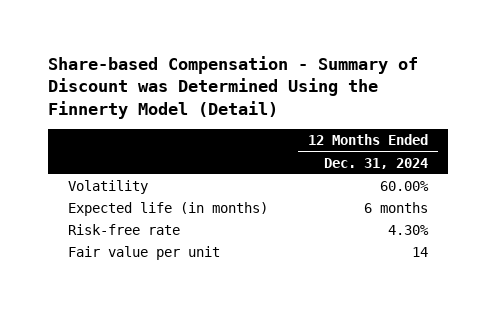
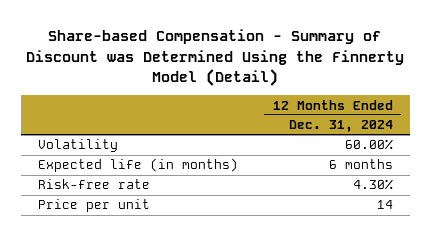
- Fair value per unit | 14
+ Price per unit | 14

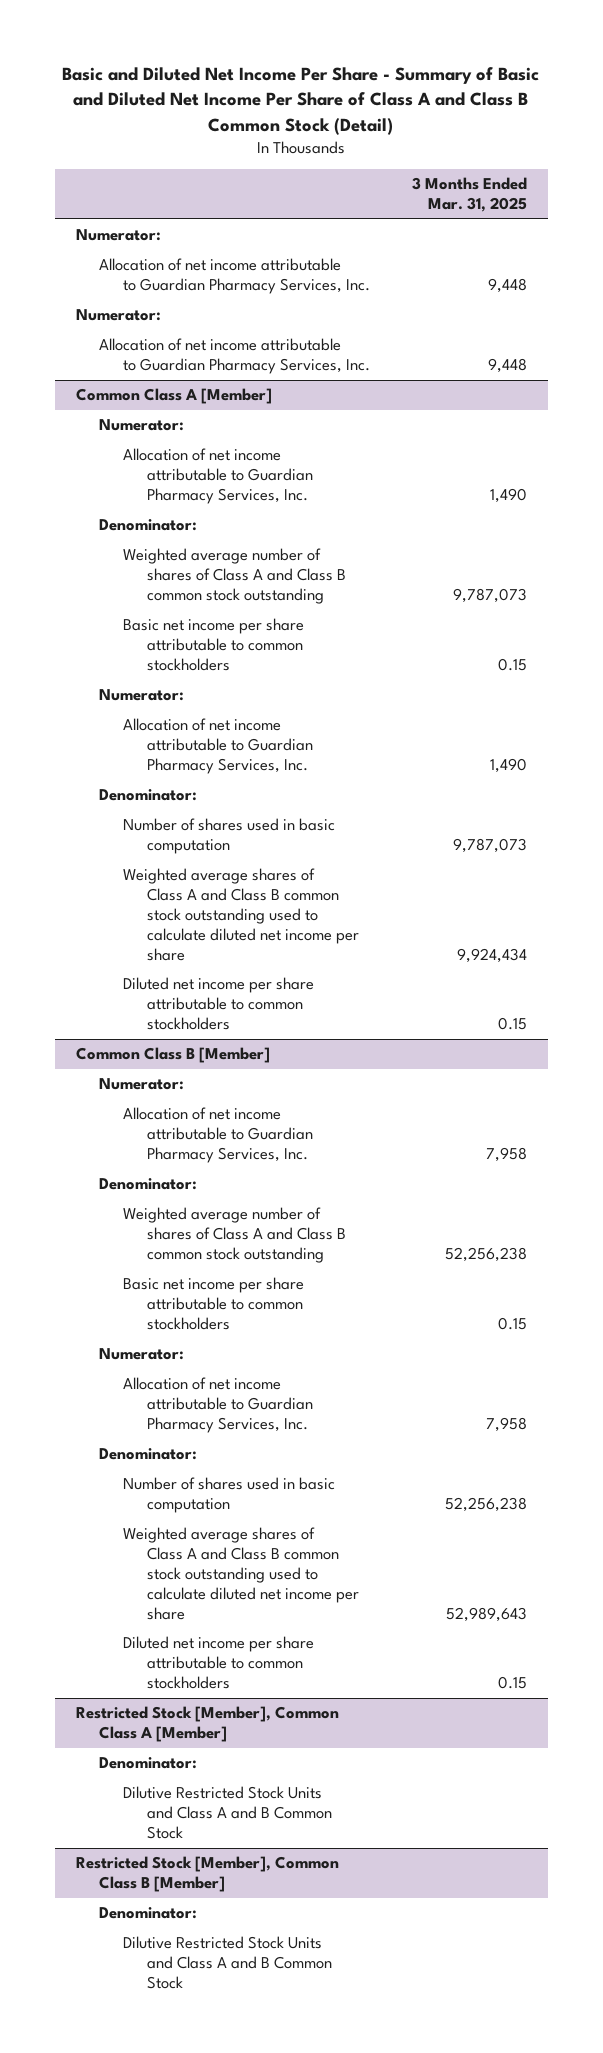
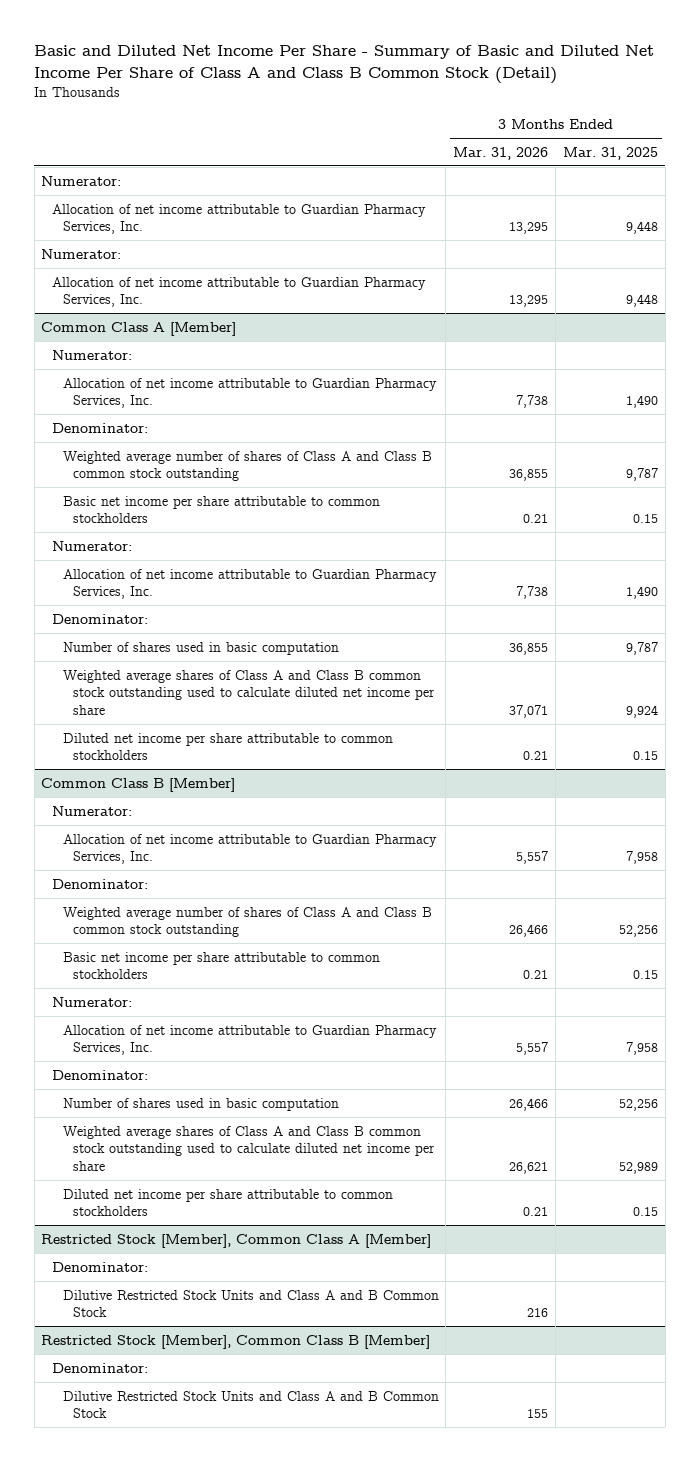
- | 3 Months Ended Mar. 31, 2025
+ | 3 Months Ended Mar. 31, 2026 | 3 Months Ended Mar. 31, 2025
@ Common Class A [Member]
- Weighted average number of shares of Class A and Class B common stock outstanding | 9,787,073
+ Weighted average number of shares of Class A and Class B common stock outstanding | 36,855 | 9,787
- Number of shares used in basic computation | 9,787,073
- Weighted average shares of Class A and Class B common stock outstanding used to calculate diluted net income per share | 9,924,434
+ Number of shares used in basic computation | 36,855 | 9,787
+ Weighted average shares of Class A and Class B common stock outstanding used to calculate diluted net income per share | 37,071 | 9,924
@ Common Class B [Member]
- Weighted average number of shares of Class A and Class B common stock outstanding | 52,256,238
+ Weighted average number of shares of Class A and Class B common stock outstanding | 26,466 | 52,256
- Number of shares used in basic computation | 52,256,238
- Weighted average shares of Class A and Class B common stock outstanding used to calculate diluted net income per share | 52,989,643
+ Number of shares used in basic computation | 26,466 | 52,256
+ Weighted average shares of Class A and Class B common stock outstanding used to calculate diluted net income per share | 26,621 | 52,989

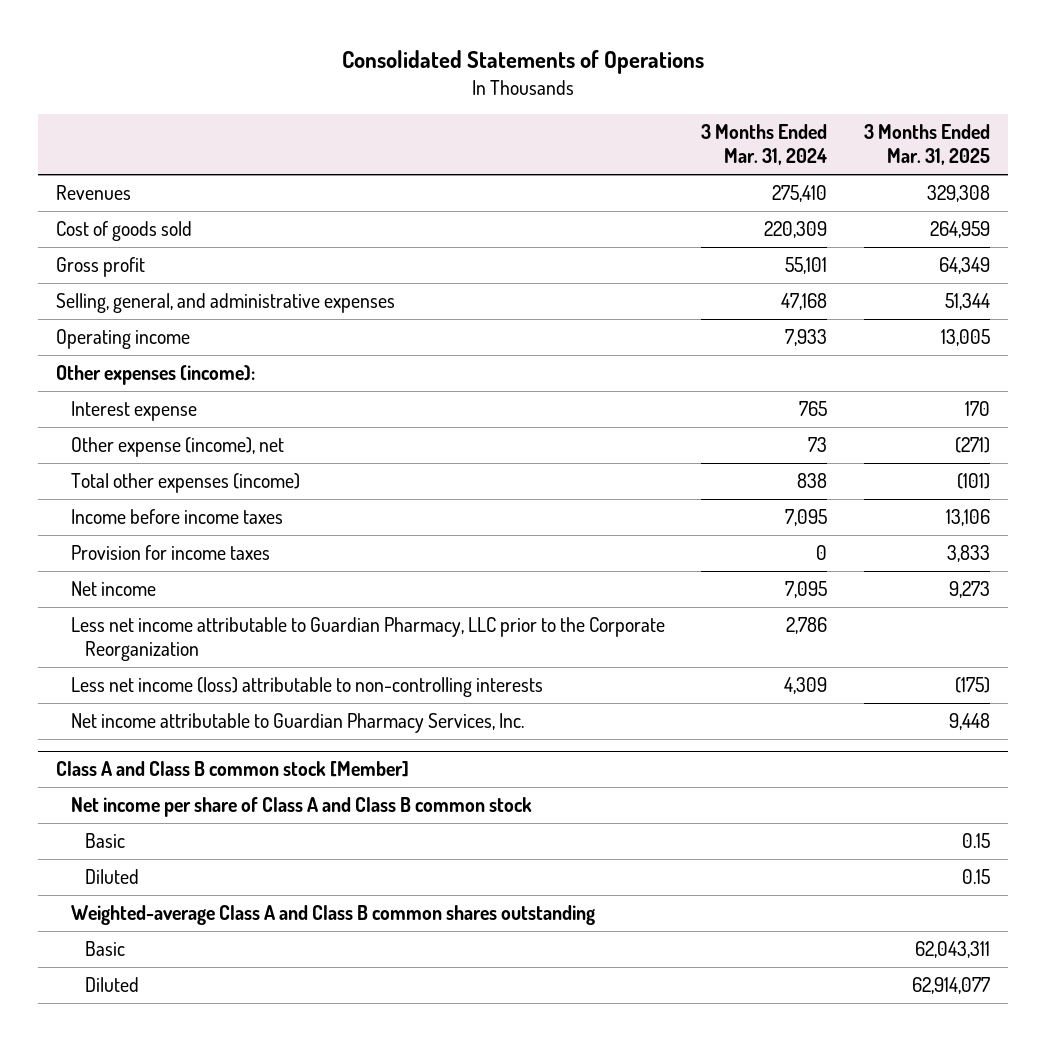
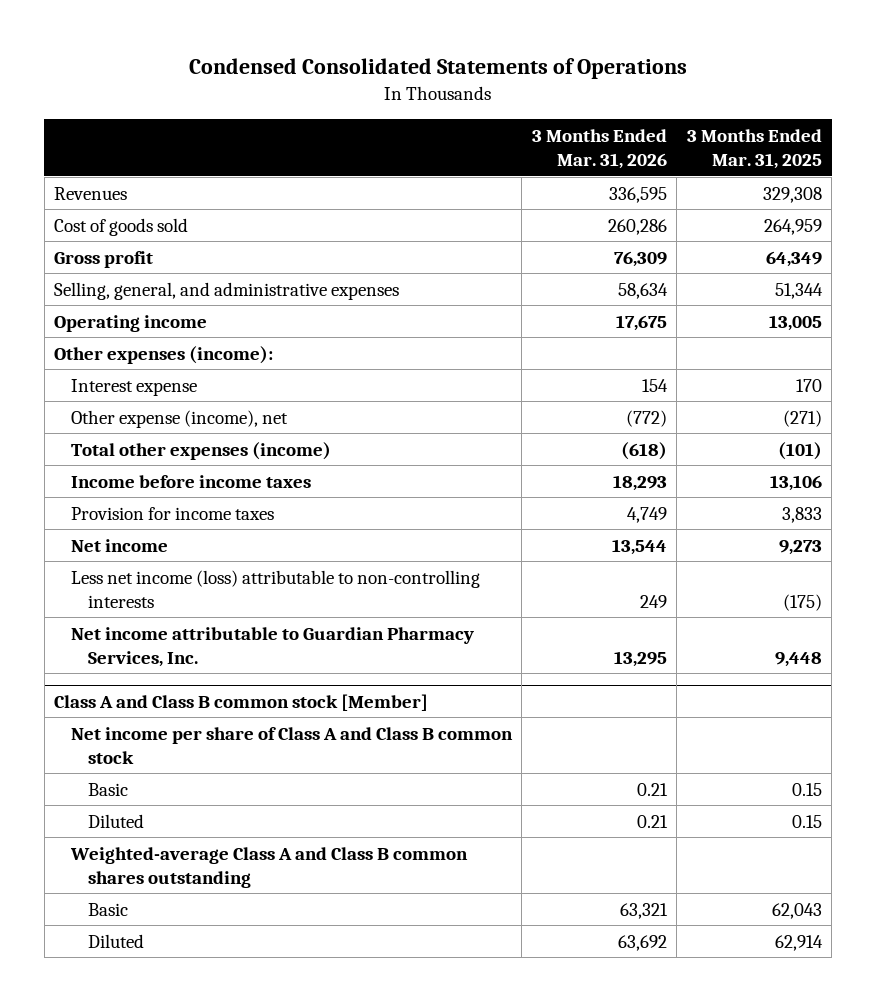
- Consolidated Statements of Operations
+ Condensed Consolidated Statements of Operations
- | 3 Months Ended Mar. 31, 2024 | 3 Months Ended Mar. 31, 2025
+ | 3 Months Ended Mar. 31, 2026 | 3 Months Ended Mar. 31, 2025
- Less net income attributable to Guardian Pharmacy, LLC prior to the Corporate Reorganization | 2,786 |
@ Class A and Class B common stock [Member]
- Basic | | 62,043,311
- Diluted | | 62,914,077
+ Basic | 63,321 | 62,043
+ Diluted | 63,692 | 62,914

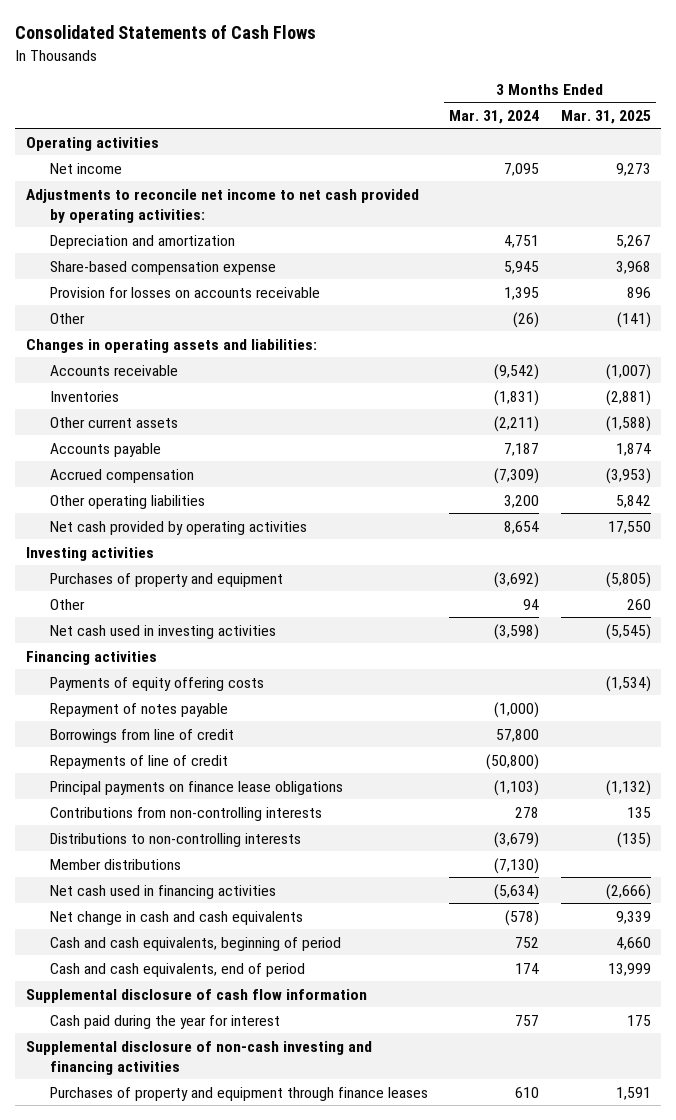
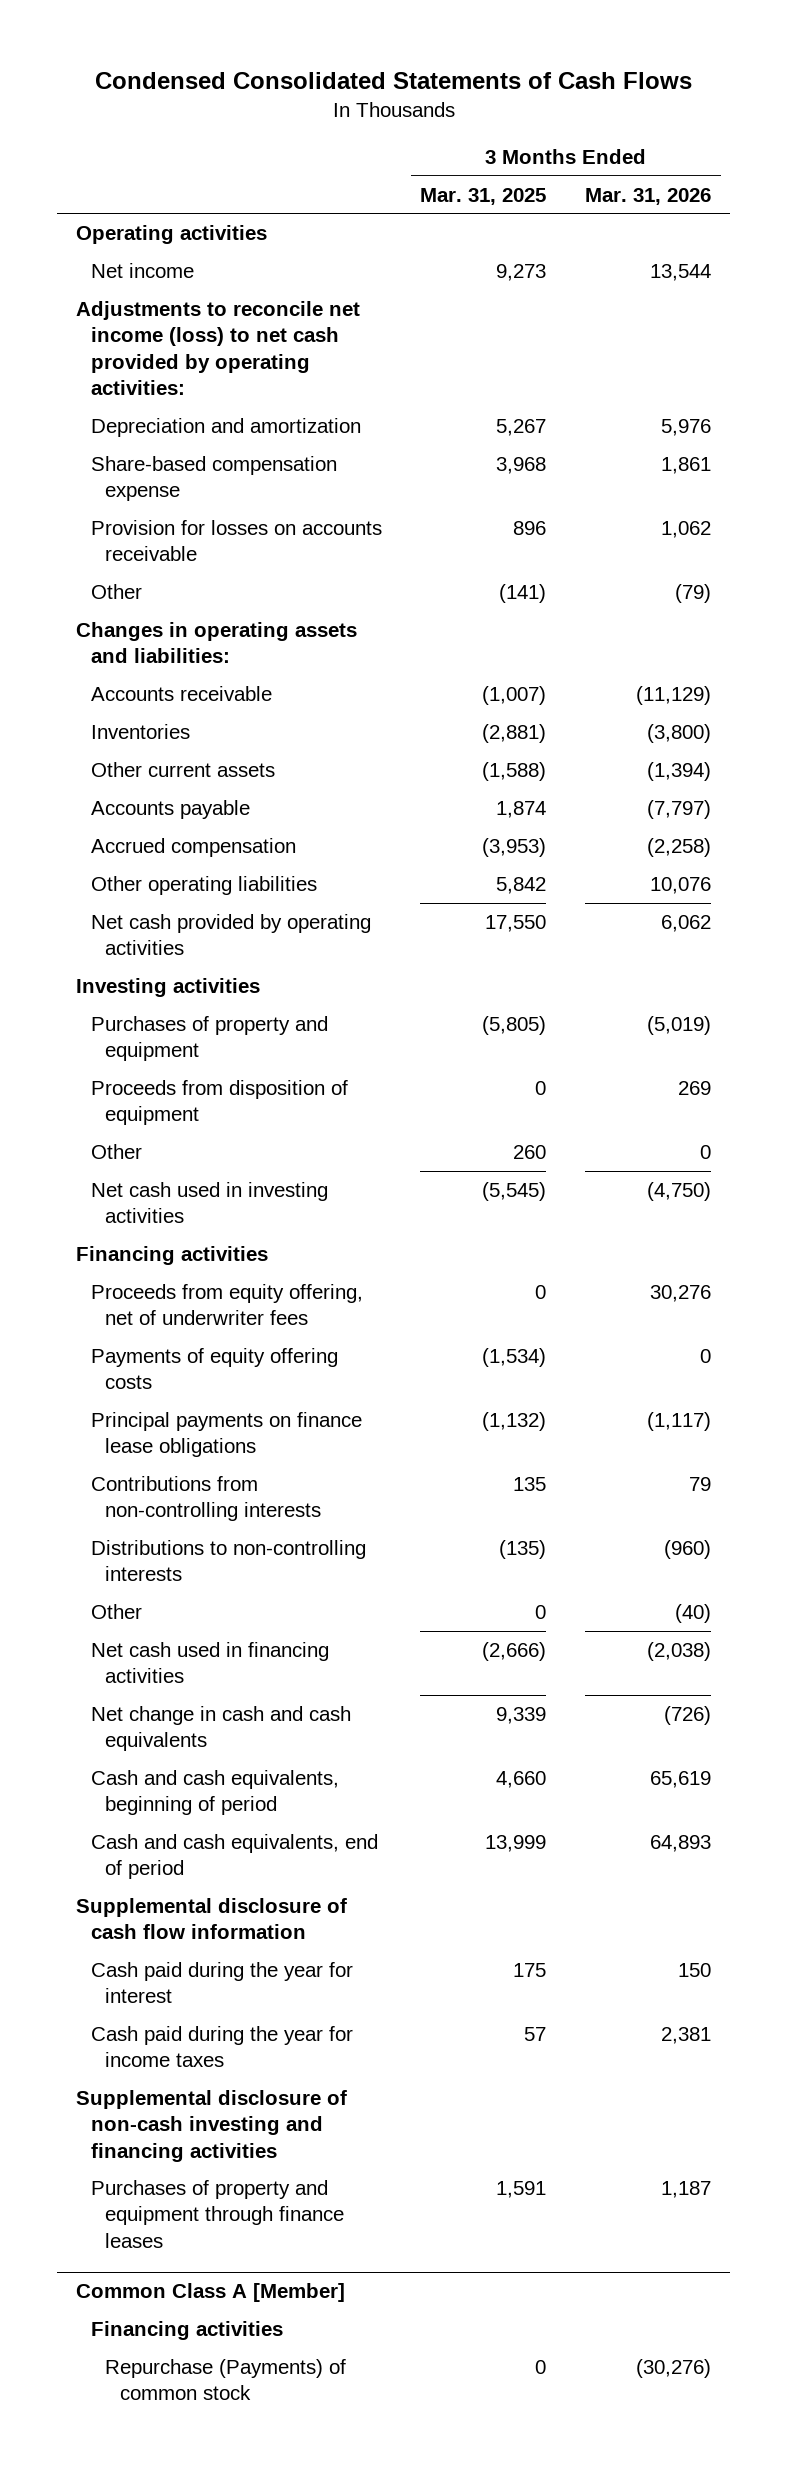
- Consolidated Statements of Cash Flows
+ Condensed Consolidated Statements of Cash Flows
- | 3 Months Ended Mar. 31, 2024 | 3 Months Ended Mar. 31, 2025
+ | 3 Months Ended Mar. 31, 2025 | 3 Months Ended Mar. 31, 2026
- Adjustments to reconcile net income to net cash provided by operating activities:
+ Adjustments to reconcile net income (loss) to net cash provided by operating activities:
+ Proceeds from disposition of equipment | 0 | 269
+ Proceeds from equity offering, net of underwriter fees | 0 | 30,276
- Repayment of notes payable | (1,000) |
- Borrowings from line of credit | 57,800 |
- Repayments of line of credit | (50,800) |
- Member distributions | (7,130) |
+ Other | 0 | (40)
+ Cash paid during the year for income taxes | 57 | 2,381
+ Common Class A [Member]
+ Financing activities
+ Repurchase (Payments) of common stock | 0 | (30,276)

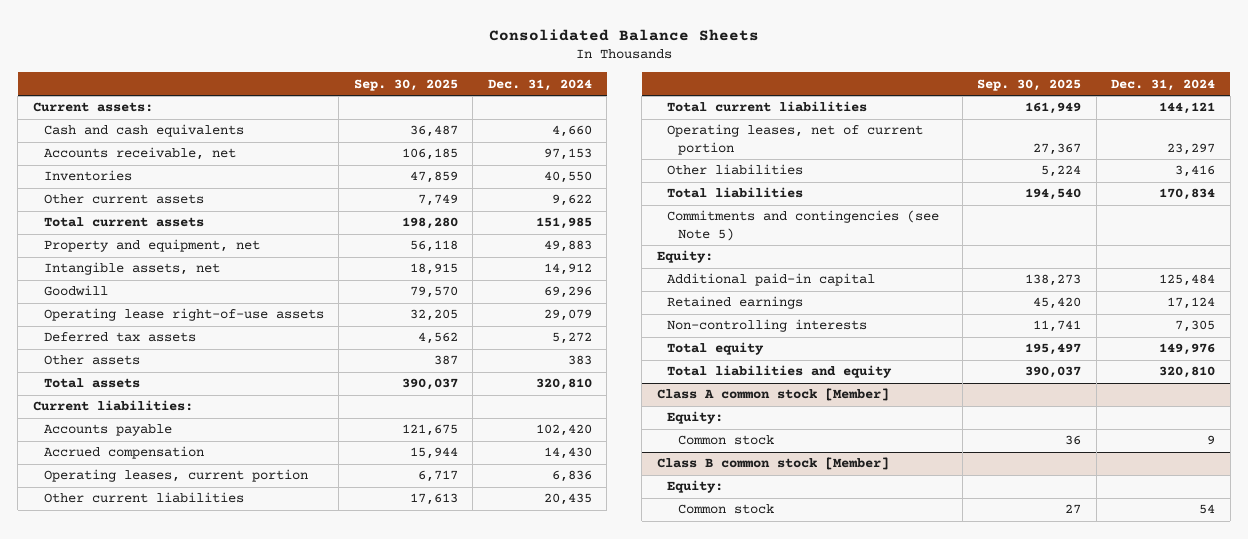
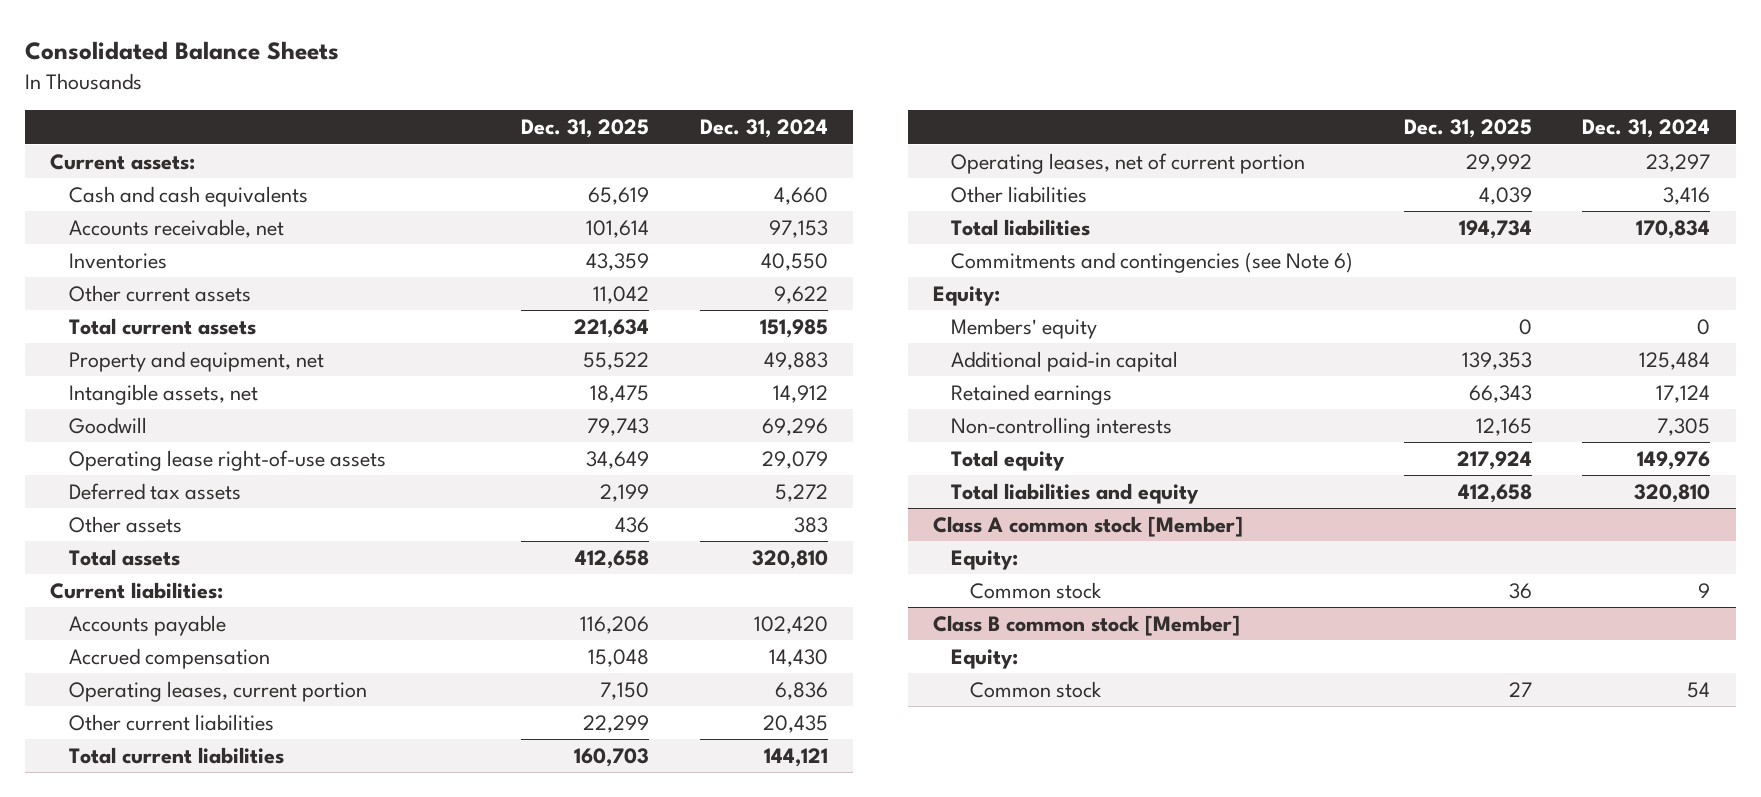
- | Sep. 30, 2025 | Dec. 31, 2024
+ | Dec. 31, 2025 | Dec. 31, 2024
- Commitments and contingencies (see Note 5)
+ Commitments and contingencies (see Note 6)
+ Members' equity | 0 | 0

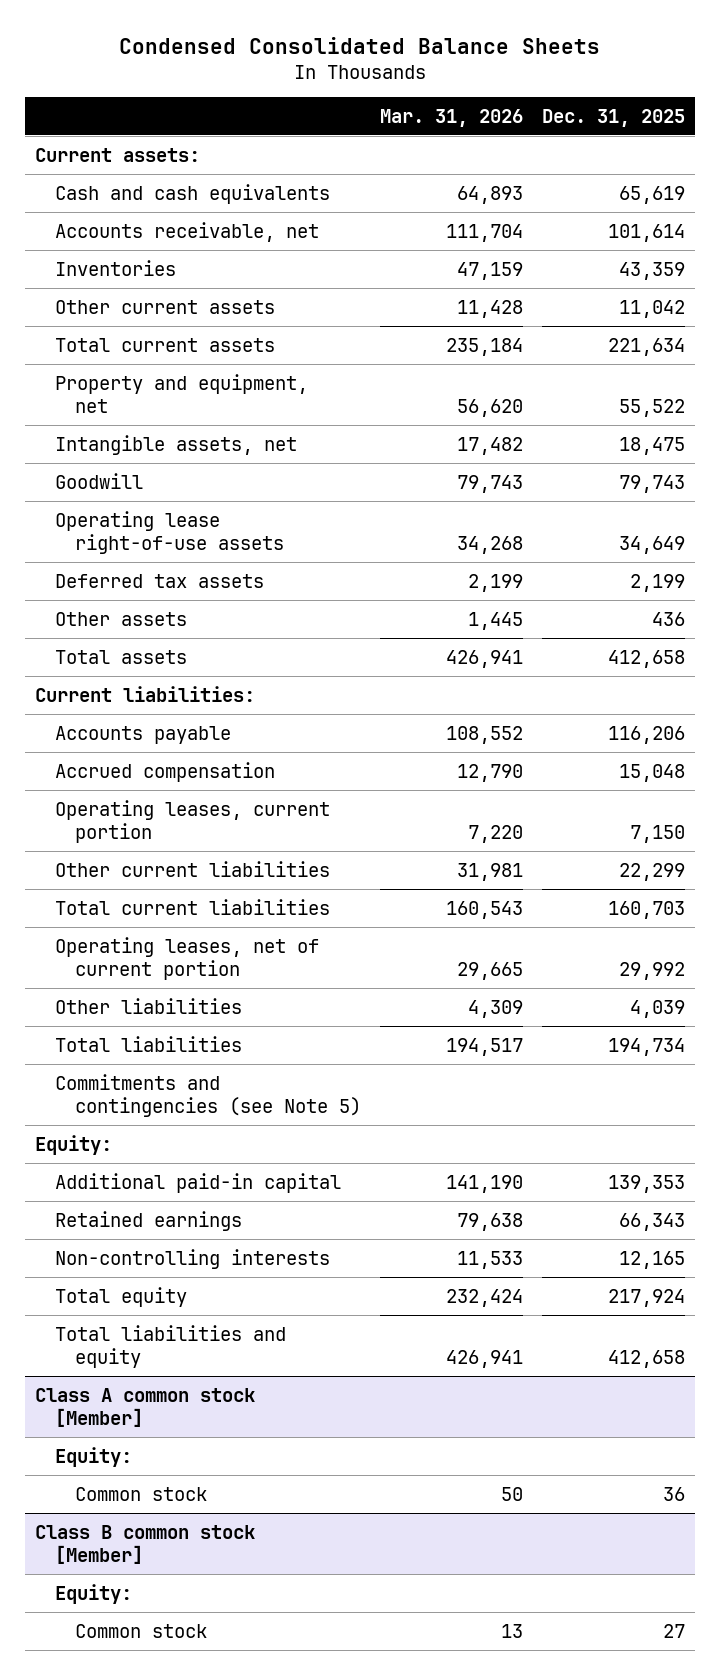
- Consolidated Balance Sheets
+ Condensed Consolidated Balance Sheets
- | Dec. 31, 2025 | Dec. 31, 2024
+ | Mar. 31, 2026 | Dec. 31, 2025
- Commitments and contingencies (see Note 6)
+ Commitments and contingencies (see Note 5)
- Members' equity | 0 | 0

